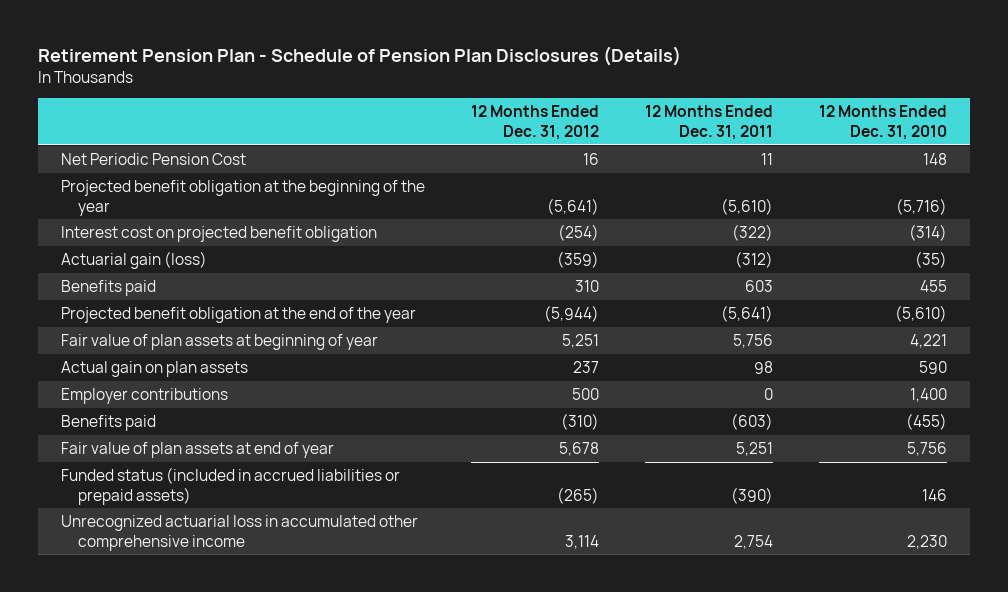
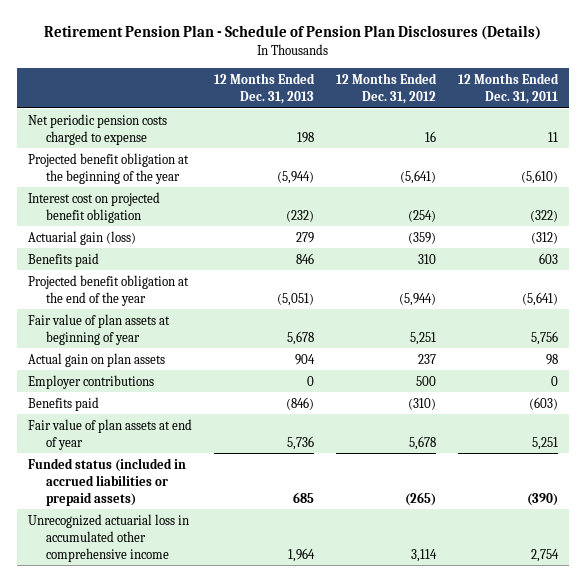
- | 12 Months Ended Dec. 31, 2012 | 12 Months Ended Dec. 31, 2011 | 12 Months Ended Dec. 31, 2010
+ | 12 Months Ended Dec. 31, 2013 | 12 Months Ended Dec. 31, 2012 | 12 Months Ended Dec. 31, 2011
- Net Periodic Pension Cost | 16 | 11 | 148
+ Net periodic pension costs charged to expense | 198 | 16 | 11

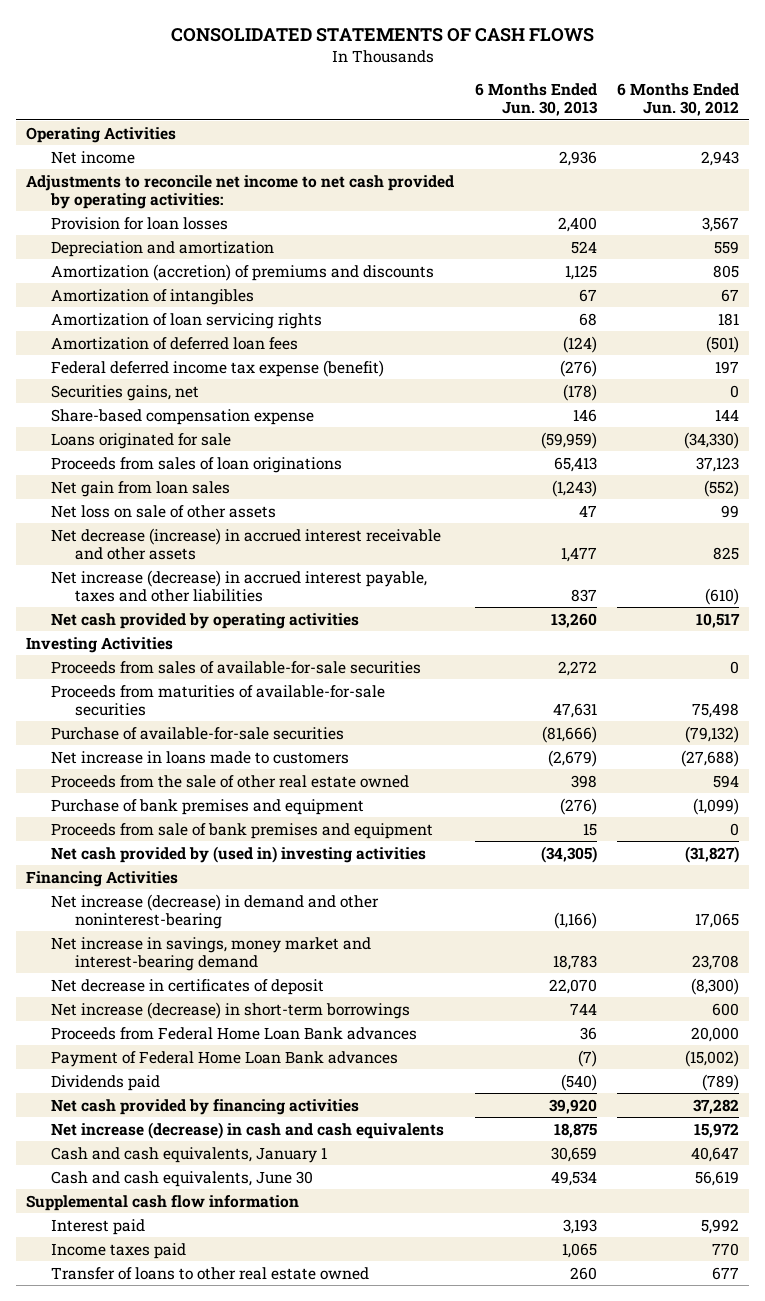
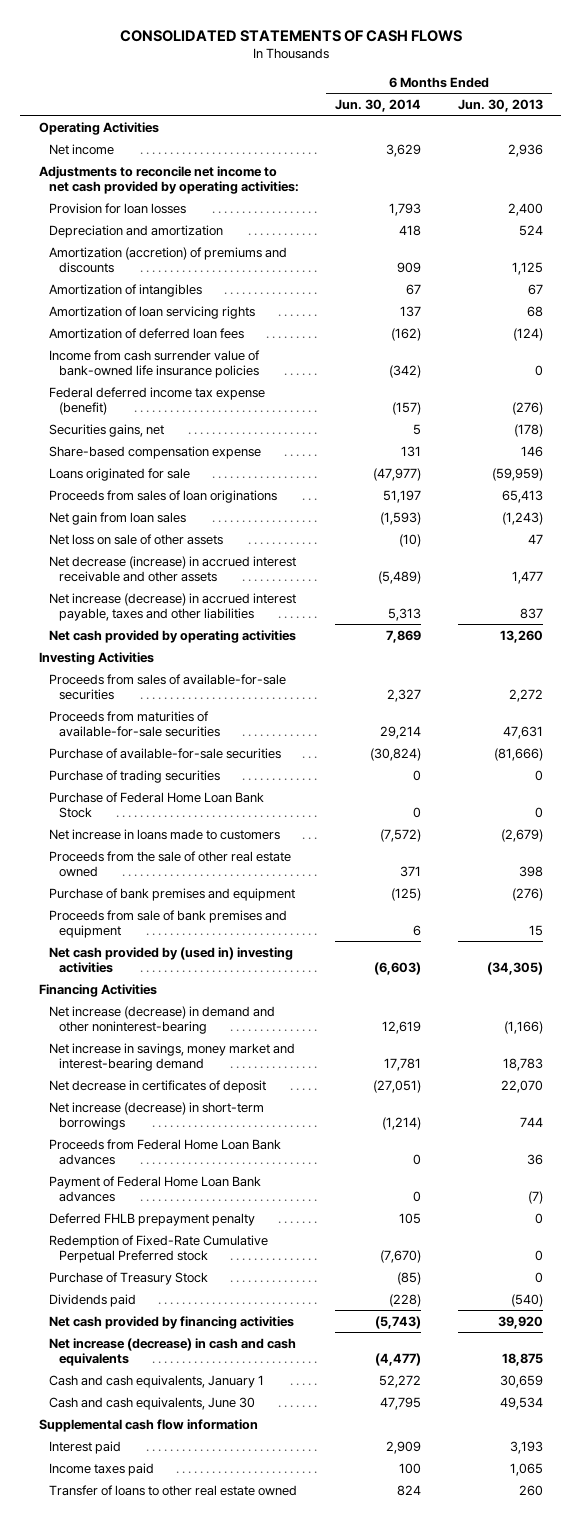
- | 6 Months Ended Jun. 30, 2013 | 6 Months Ended Jun. 30, 2012
+ | 6 Months Ended Jun. 30, 2014 | 6 Months Ended Jun. 30, 2013
+ Income from cash surrender value of bank-owned life insurance policies | (342) | 0
+ Purchase of trading securities | 0 | 0
+ Purchase of Federal Home Loan Bank Stock | 0 | 0
+ Deferred FHLB prepayment penalty | 105 | 0
+ Redemption of Fixed-Rate Cumulative Perpetual Preferred stock | (7,670) | 0
+ Purchase of Treasury Stock | (85) | 0

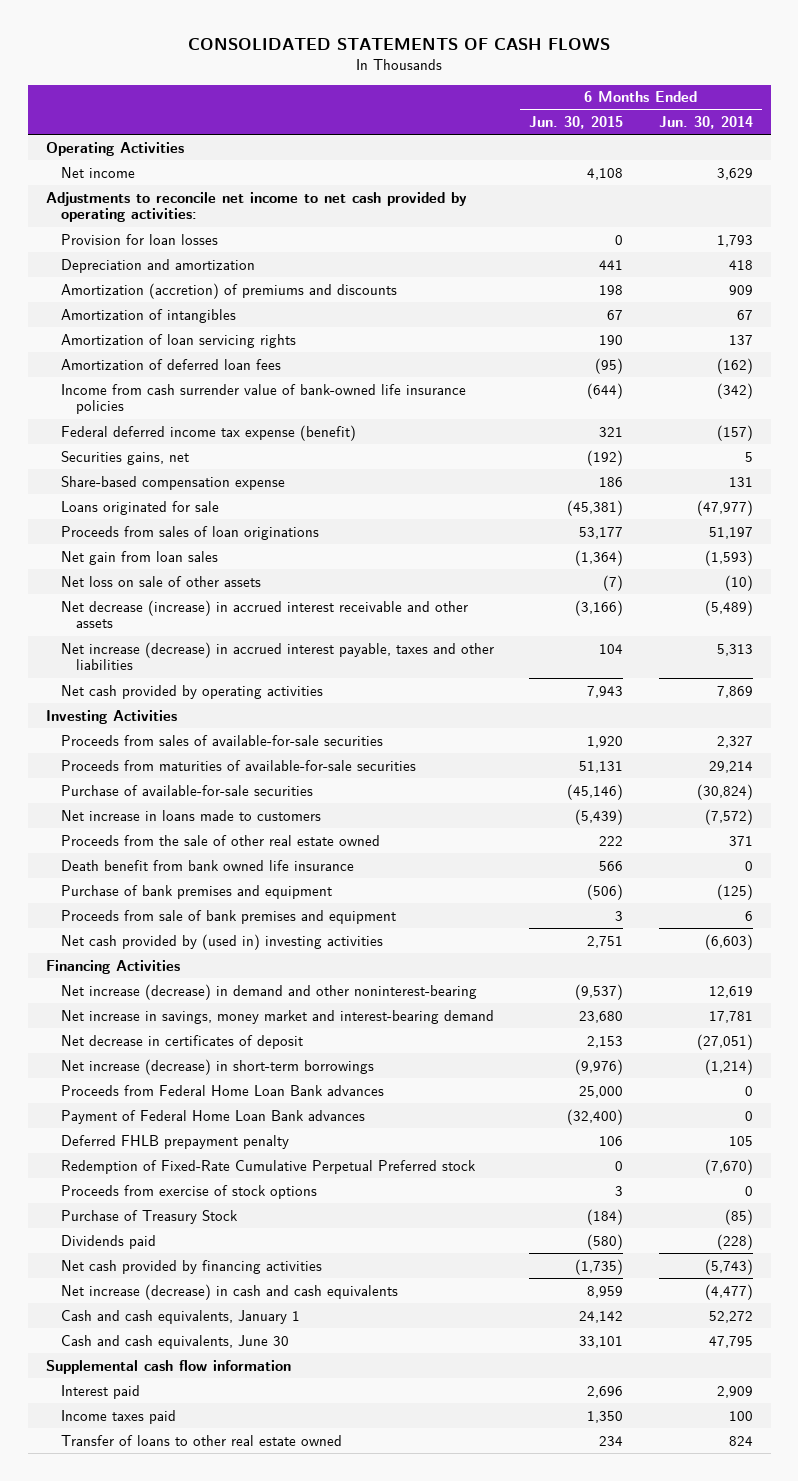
- | 6 Months Ended Jun. 30, 2014 | 6 Months Ended Jun. 30, 2013
+ | 6 Months Ended Jun. 30, 2015 | 6 Months Ended Jun. 30, 2014
- Purchase of trading securities | 0 | 0
- Purchase of Federal Home Loan Bank Stock | 0 | 0
+ Death benefit from bank owned life insurance | 566 | 0
+ Proceeds from exercise of stock options | 3 | 0

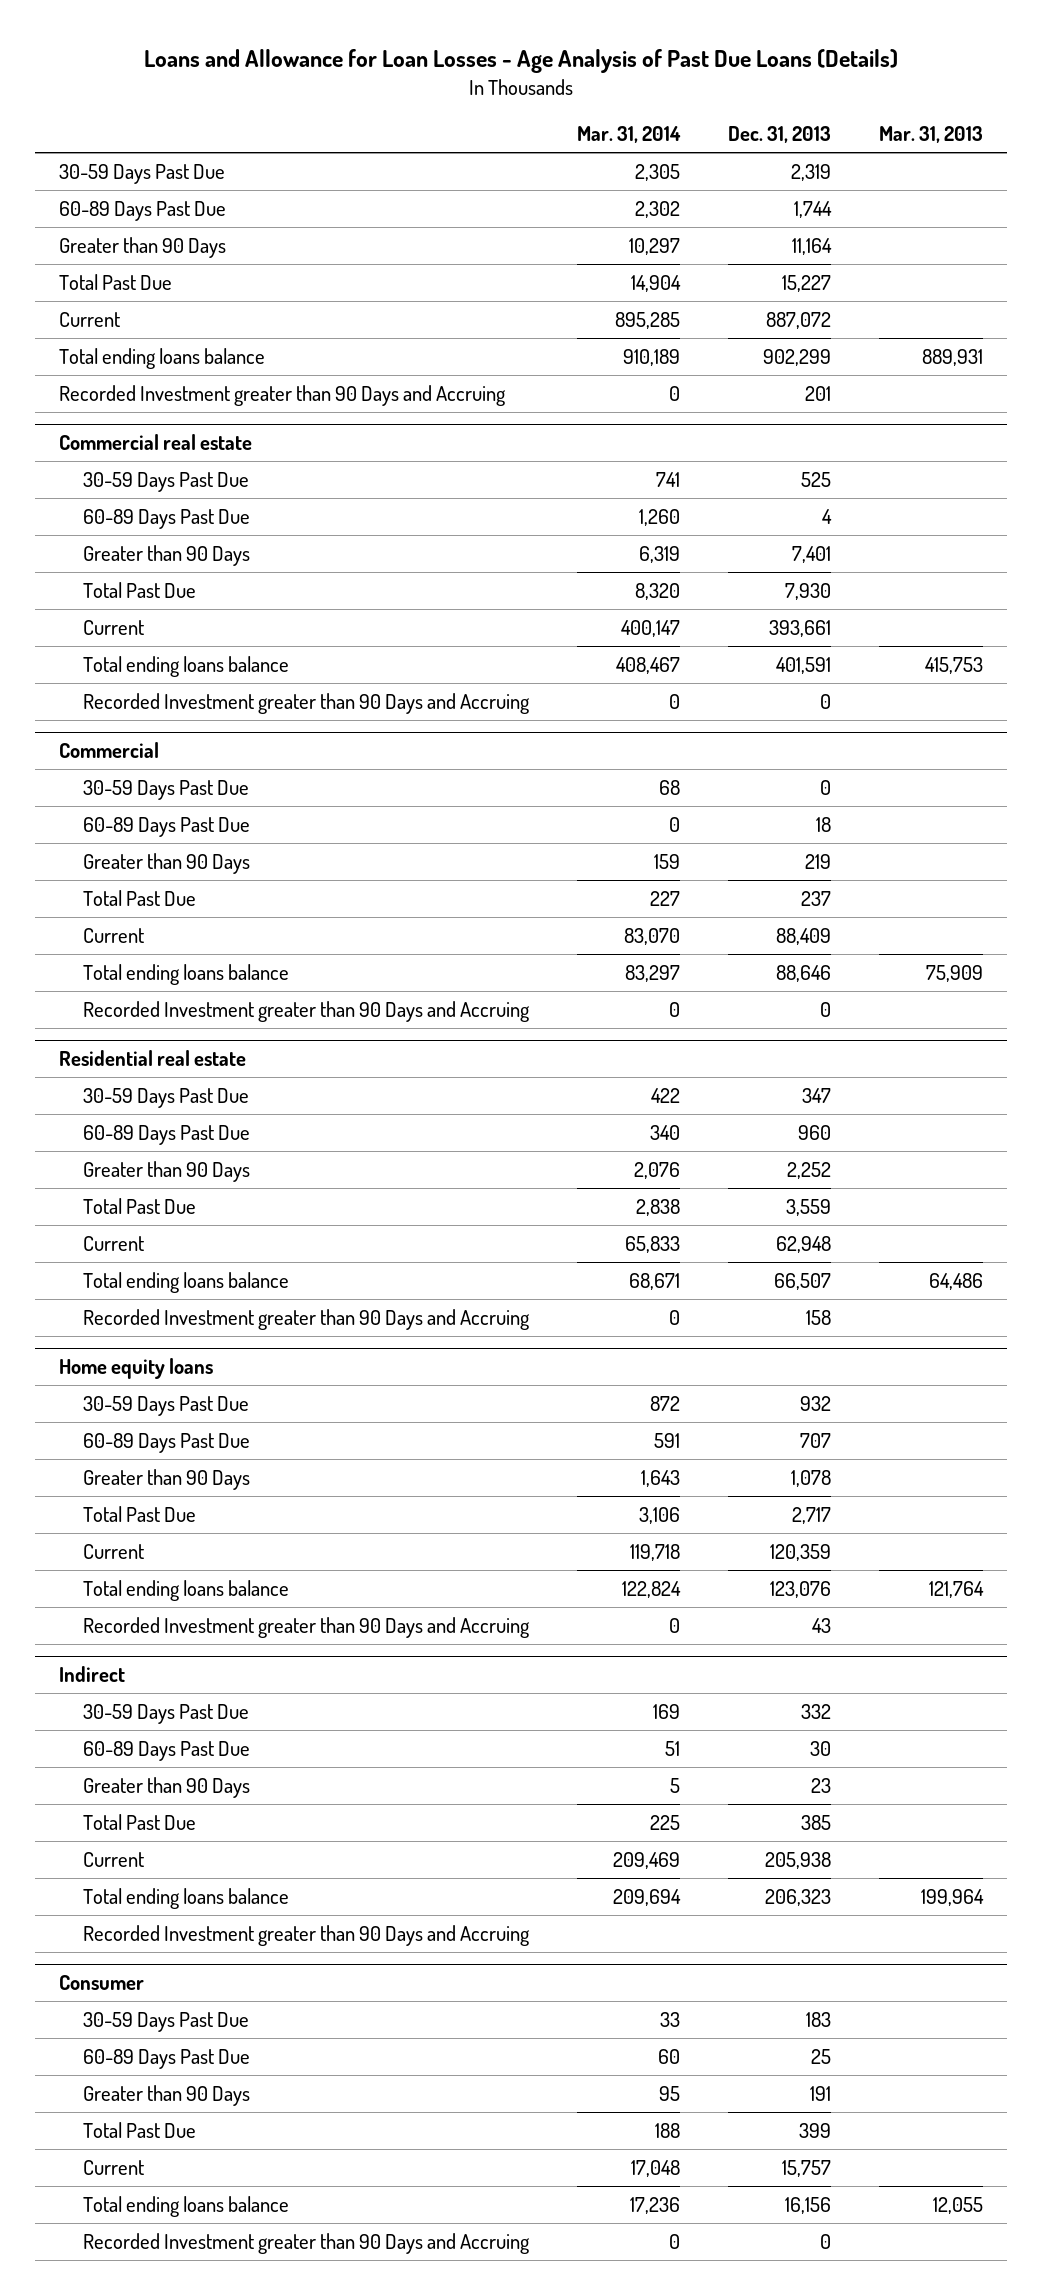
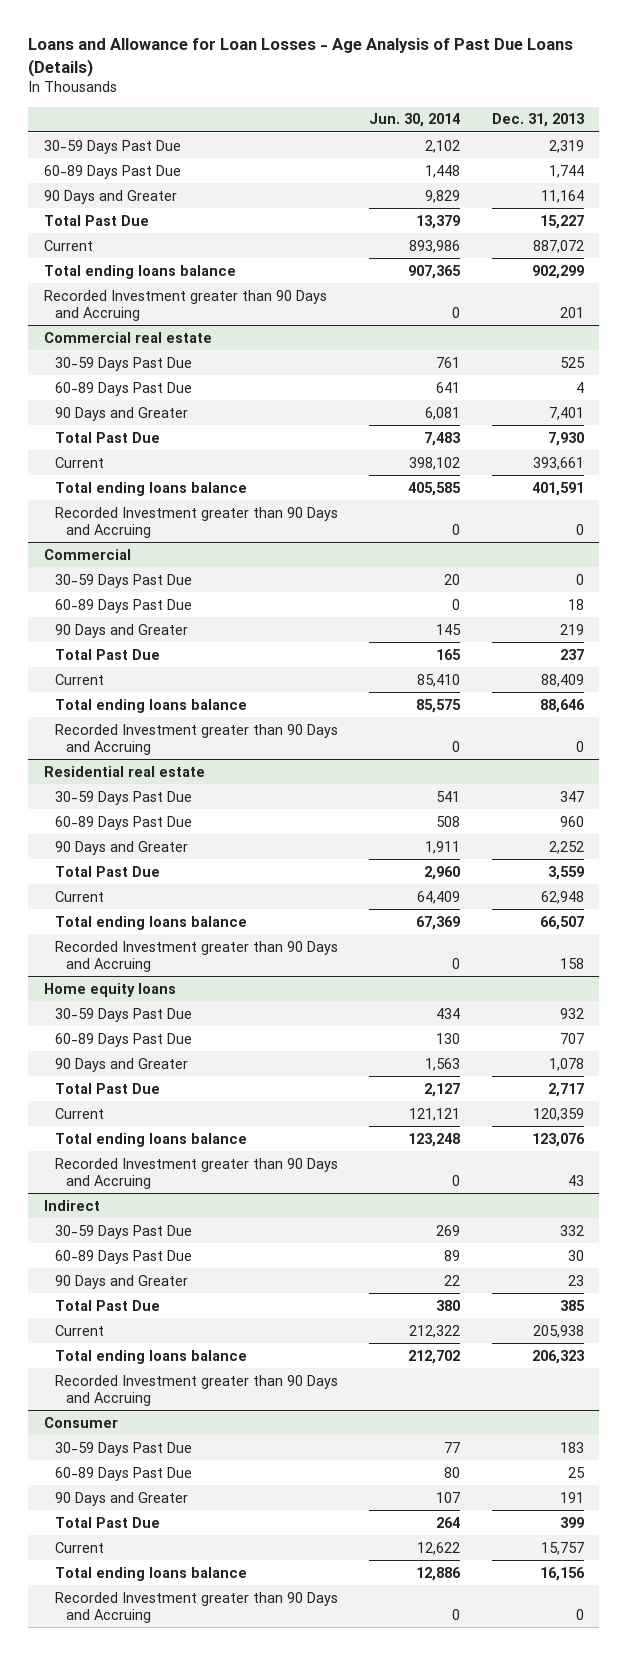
- | Mar. 31, 2014 | Dec. 31, 2013 | Mar. 31, 2013
+ | Jun. 30, 2014 | Dec. 31, 2013
- Greater than 90 Days | 10,297 | 11,164 |
+ 90 Days and Greater | 9,829 | 11,164
@ Commercial real estate
- Greater than 90 Days | 6,319 | 7,401 |
+ 90 Days and Greater | 6,081 | 7,401
@ Commercial
- Greater than 90 Days | 159 | 219 |
+ 90 Days and Greater | 145 | 219
@ Residential real estate
- Greater than 90 Days | 2,076 | 2,252 |
+ 90 Days and Greater | 1,911 | 2,252
@ Home equity loans
- Greater than 90 Days | 1,643 | 1,078 |
+ 90 Days and Greater | 1,563 | 1,078
@ Indirect
- Greater than 90 Days | 5 | 23 |
+ 90 Days and Greater | 22 | 23
@ Consumer
- Greater than 90 Days | 95 | 191 |
+ 90 Days and Greater | 107 | 191

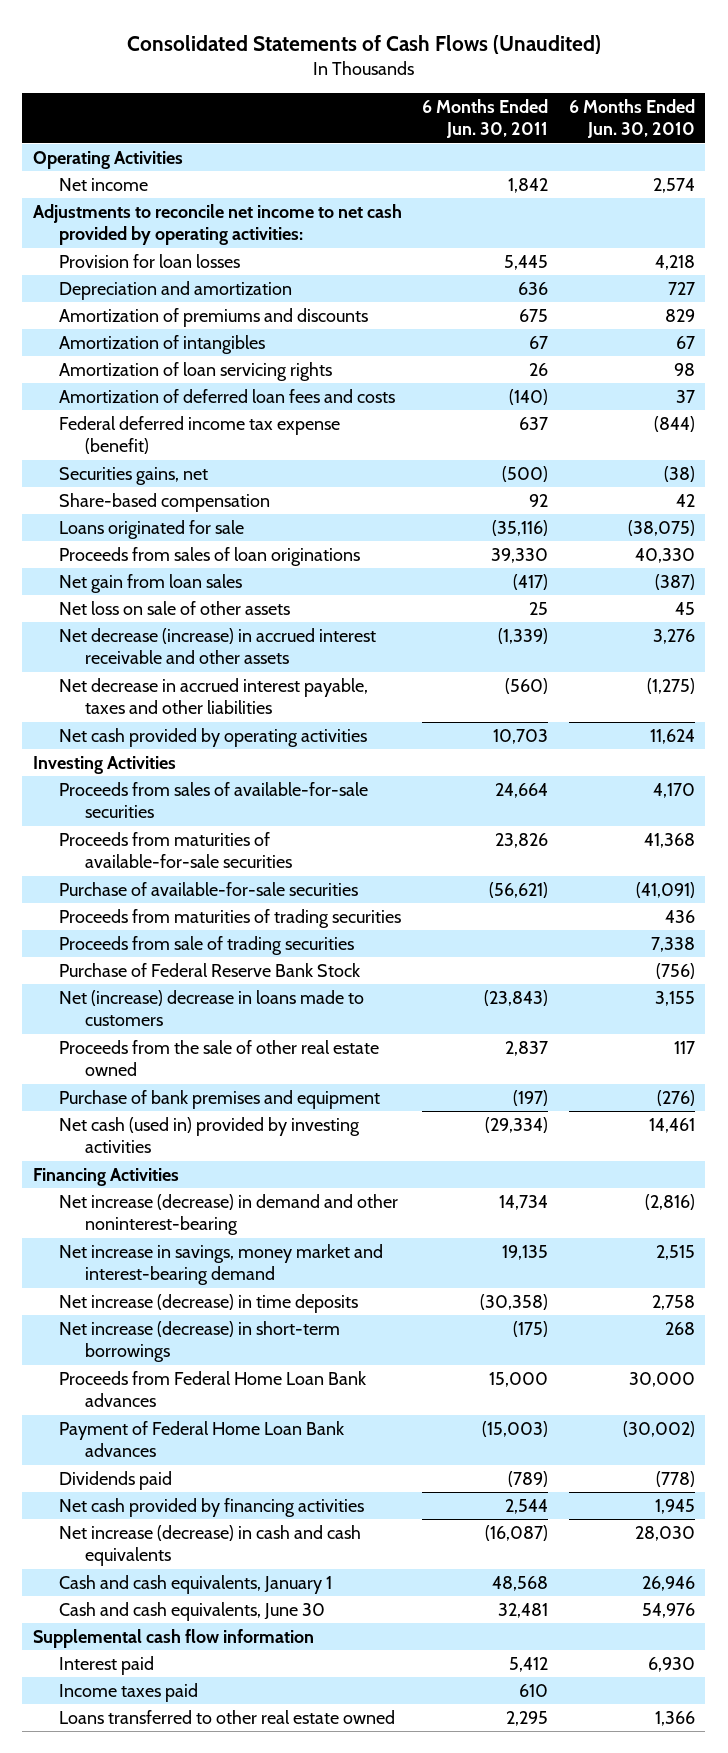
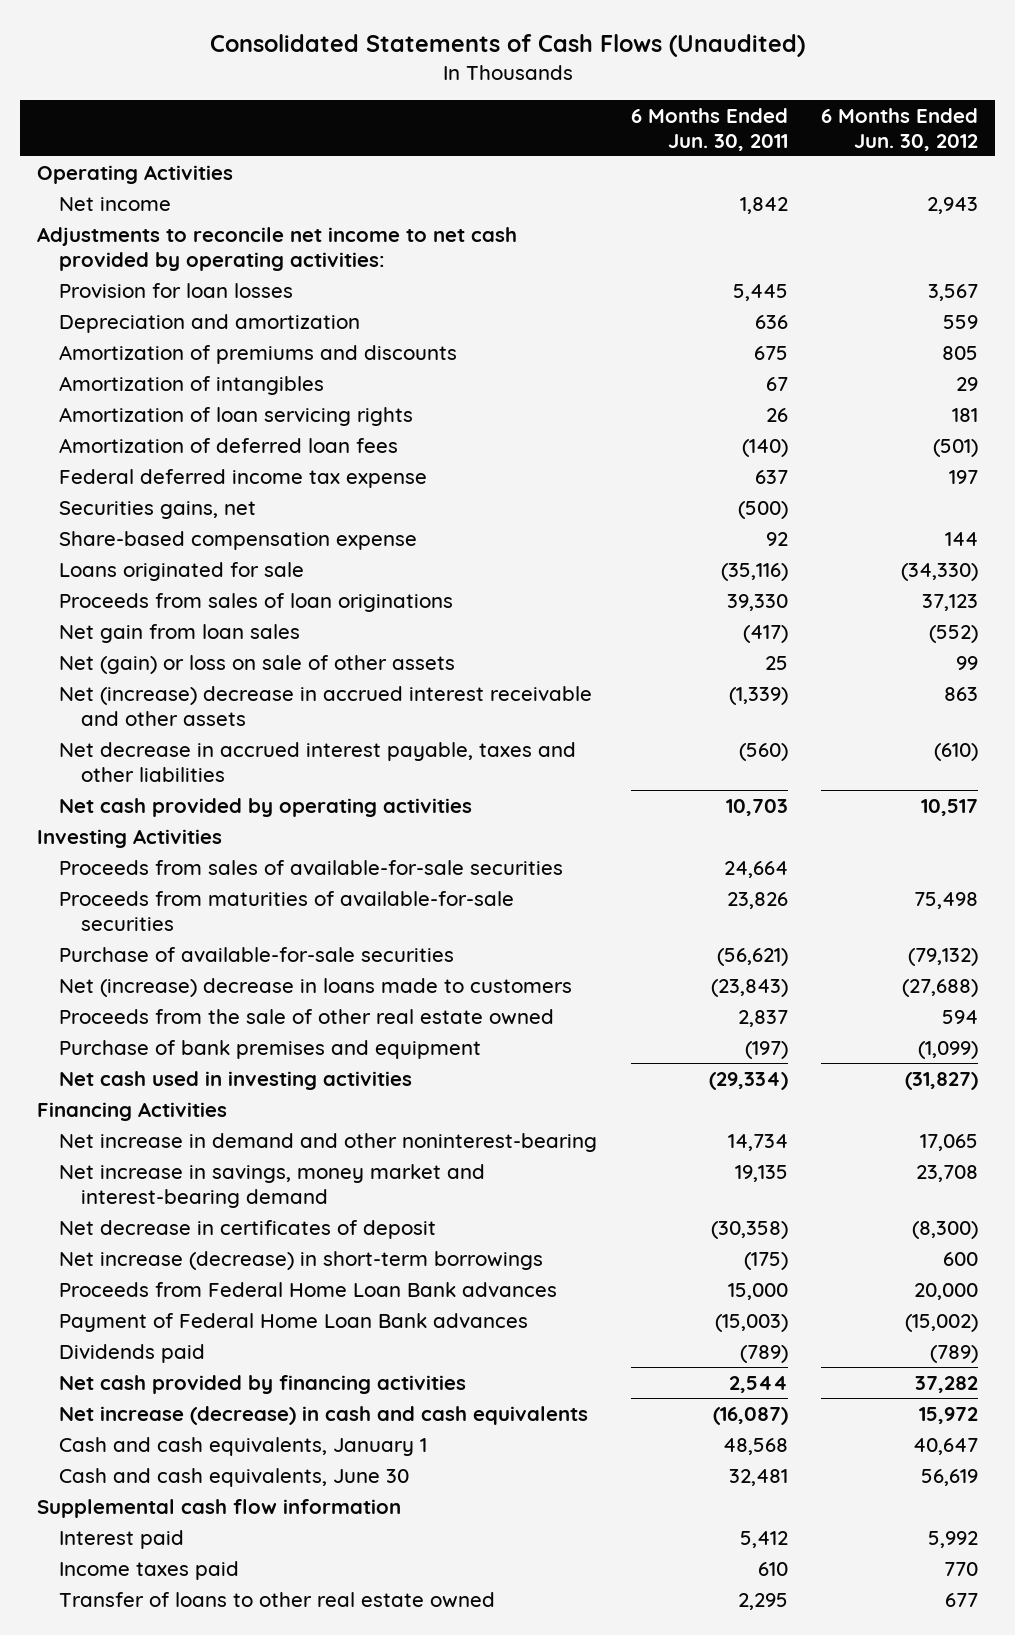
- | 6 Months Ended Jun. 30, 2011 | 6 Months Ended Jun. 30, 2010
+ | 6 Months Ended Jun. 30, 2011 | 6 Months Ended Jun. 30, 2012
- Amortization of deferred loan fees and costs | (140) | 37
- Federal deferred income tax expense (benefit) | 637 | (844)
+ Amortization of deferred loan fees | (140) | (501)
+ Federal deferred income tax expense | 637 | 197
- Share-based compensation | 92 | 42
+ Share-based compensation expense | 92 | 144
- Net loss on sale of other assets | 25 | 45
- Net decrease (increase) in accrued interest receivable and other assets | (1,339) | 3,276
+ Net (gain) or loss on sale of other assets | 25 | 99
+ Net (increase) decrease in accrued interest receivable and other assets | (1,339) | 863
- Proceeds from maturities of trading securities | | 436
- Proceeds from sale of trading securities | | 7,338
- Purchase of Federal Reserve Bank Stock | | (756)
- Net cash (used in) provided by investing activities | (29,334) | 14,461
+ Net cash used in investing activities | (29,334) | (31,827)
- Net increase (decrease) in demand and other noninterest-bearing | 14,734 | (2,816)
+ Net increase in demand and other noninterest-bearing | 14,734 | 17,065
- Net increase (decrease) in time deposits | (30,358) | 2,758
+ Net decrease in certificates of deposit | (30,358) | (8,300)
- Loans transferred to other real estate owned | 2,295 | 1,366
+ Transfer of loans to other real estate owned | 2,295 | 677

